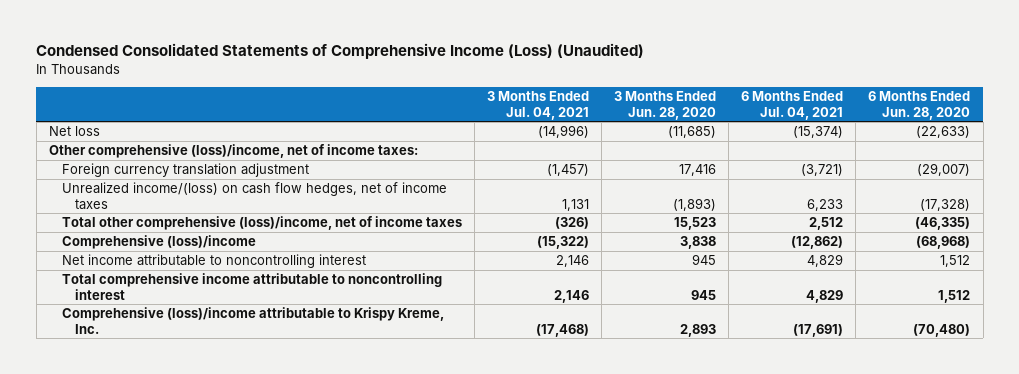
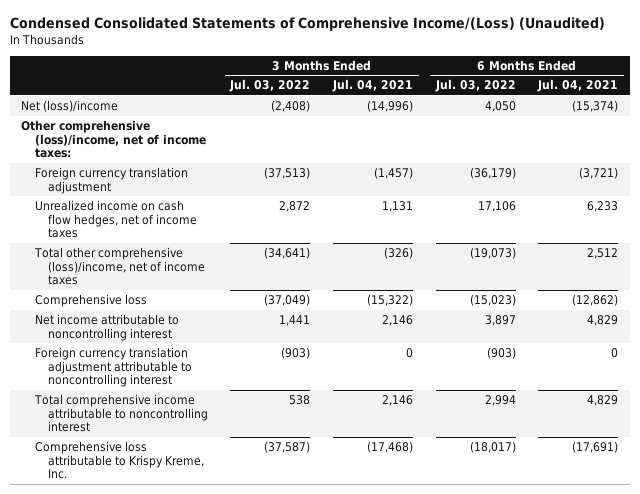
- Condensed Consolidated Statements of Comprehensive Income (Loss) (Unaudited)
+ Condensed Consolidated Statements of Comprehensive Income/(Loss) (Unaudited)
- | 3 Months Ended Jul. 04, 2021 | 3 Months Ended Jun. 28, 2020 | 6 Months Ended Jul. 04, 2021 | 6 Months Ended Jun. 28, 2020
+ | 3 Months Ended Jul. 03, 2022 | 3 Months Ended Jul. 04, 2021 | 6 Months Ended Jul. 03, 2022 | 6 Months Ended Jul. 04, 2021
- Net loss | (14,996) | (11,685) | (15,374) | (22,633)
+ Net (loss)/income | (2,408) | (14,996) | 4,050 | (15,374)
- Unrealized income/(loss) on cash flow hedges, net of income taxes | 1,131 | (1,893) | 6,233 | (17,328)
+ Unrealized income on cash flow hedges, net of income taxes | 2,872 | 1,131 | 17,106 | 6,233
- Comprehensive (loss)/income | (15,322) | 3,838 | (12,862) | (68,968)
+ Comprehensive loss | (37,049) | (15,322) | (15,023) | (12,862)
+ Foreign currency translation adjustment attributable to noncontrolling interest | (903) | 0 | (903) | 0
- Comprehensive (loss)/income attributable to Krispy Kreme, Inc. | (17,468) | 2,893 | (17,691) | (70,480)
+ Comprehensive loss attributable to Krispy Kreme, Inc. | (37,587) | (17,468) | (18,017) | (17,691)

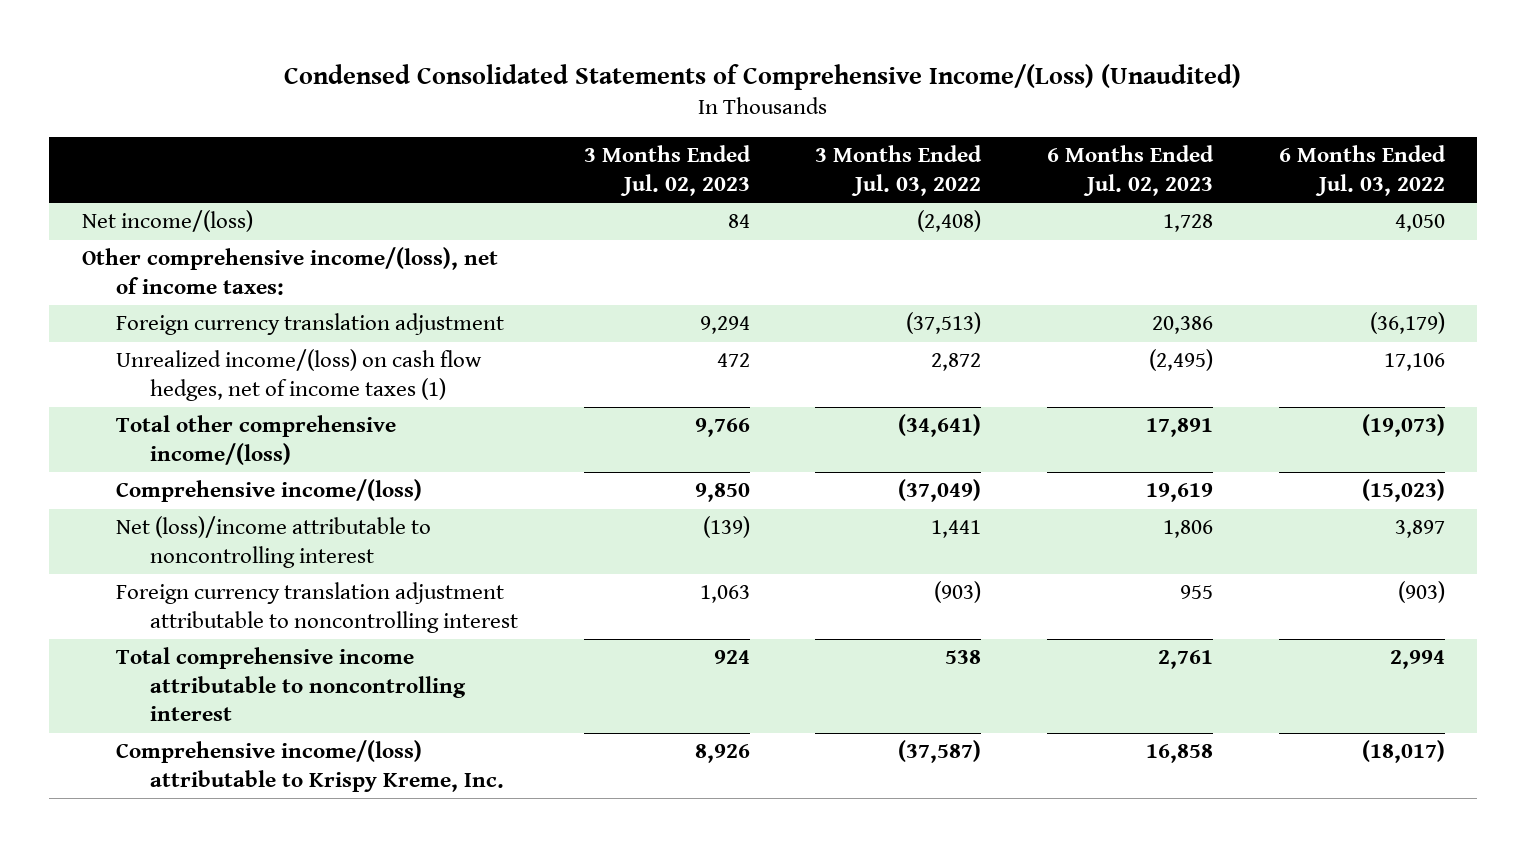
- | 3 Months Ended Jul. 03, 2022 | 3 Months Ended Jul. 04, 2021 | 6 Months Ended Jul. 03, 2022 | 6 Months Ended Jul. 04, 2021
+ | 3 Months Ended Jul. 02, 2023 | 3 Months Ended Jul. 03, 2022 | 6 Months Ended Jul. 02, 2023 | 6 Months Ended Jul. 03, 2022
- Net (loss)/income | (2,408) | (14,996) | 4,050 | (15,374)
- Other comprehensive (loss)/income, net of income taxes:
+ Net income/(loss) | 84 | (2,408) | 1,728 | 4,050
+ Other comprehensive income/(loss), net of income taxes:
- Unrealized income on cash flow hedges, net of income taxes | 2,872 | 1,131 | 17,106 | 6,233
- Total other comprehensive (loss)/income, net of income taxes | (34,641) | (326) | (19,073) | 2,512
- Comprehensive loss | (37,049) | (15,322) | (15,023) | (12,862)
- Net income attributable to noncontrolling interest | 1,441 | 2,146 | 3,897 | 4,829
+ Unrealized income/(loss) on cash flow hedges, net of income taxes (1) | 472 | 2,872 | (2,495) | 17,106
+ Total other comprehensive income/(loss) | 9,766 | (34,641) | 17,891 | (19,073)
+ Comprehensive income/(loss) | 9,850 | (37,049) | 19,619 | (15,023)
+ Net (loss)/income attributable to noncontrolling interest | (139) | 1,441 | 1,806 | 3,897
- Comprehensive loss attributable to Krispy Kreme, Inc. | (37,587) | (17,468) | (18,017) | (17,691)
+ Comprehensive income/(loss) attributable to Krispy Kreme, Inc. | 8,926 | (37,587) | 16,858 | (18,017)

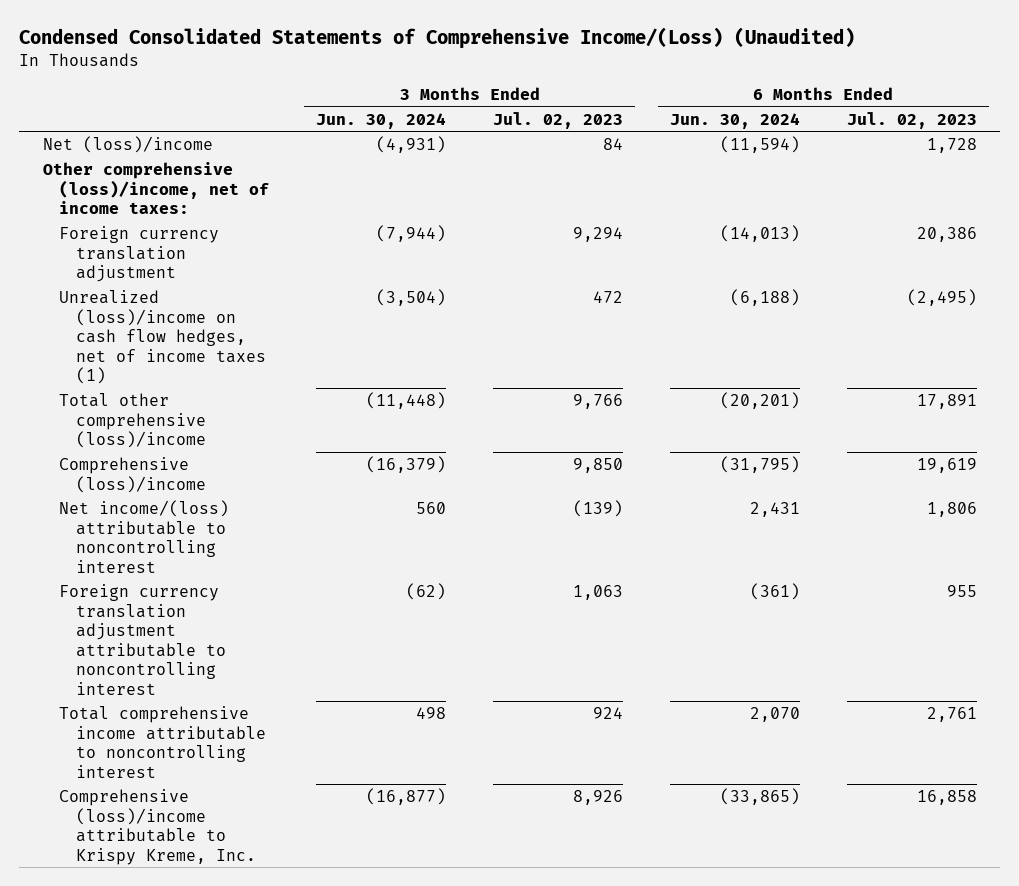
- | 3 Months Ended Jul. 02, 2023 | 3 Months Ended Jul. 03, 2022 | 6 Months Ended Jul. 02, 2023 | 6 Months Ended Jul. 03, 2022
+ | 3 Months Ended Jun. 30, 2024 | 3 Months Ended Jul. 02, 2023 | 6 Months Ended Jun. 30, 2024 | 6 Months Ended Jul. 02, 2023
- Net income/(loss) | 84 | (2,408) | 1,728 | 4,050
- Other comprehensive income/(loss), net of income taxes:
+ Net (loss)/income | (4,931) | 84 | (11,594) | 1,728
+ Other comprehensive (loss)/income, net of income taxes:
- Unrealized income/(loss) on cash flow hedges, net of income taxes (1) | 472 | 2,872 | (2,495) | 17,106
- Total other comprehensive income/(loss) | 9,766 | (34,641) | 17,891 | (19,073)
- Comprehensive income/(loss) | 9,850 | (37,049) | 19,619 | (15,023)
- Net (loss)/income attributable to noncontrolling interest | (139) | 1,441 | 1,806 | 3,897
+ Unrealized (loss)/income on cash flow hedges, net of income taxes (1) | (3,504) | 472 | (6,188) | (2,495)
+ Total other comprehensive (loss)/income | (11,448) | 9,766 | (20,201) | 17,891
+ Comprehensive (loss)/income | (16,379) | 9,850 | (31,795) | 19,619
+ Net income/(loss) attributable to noncontrolling interest | 560 | (139) | 2,431 | 1,806
- Comprehensive income/(loss) attributable to Krispy Kreme, Inc. | 8,926 | (37,587) | 16,858 | (18,017)
+ Comprehensive (loss)/income attributable to Krispy Kreme, Inc. | (16,877) | 8,926 | (33,865) | 16,858

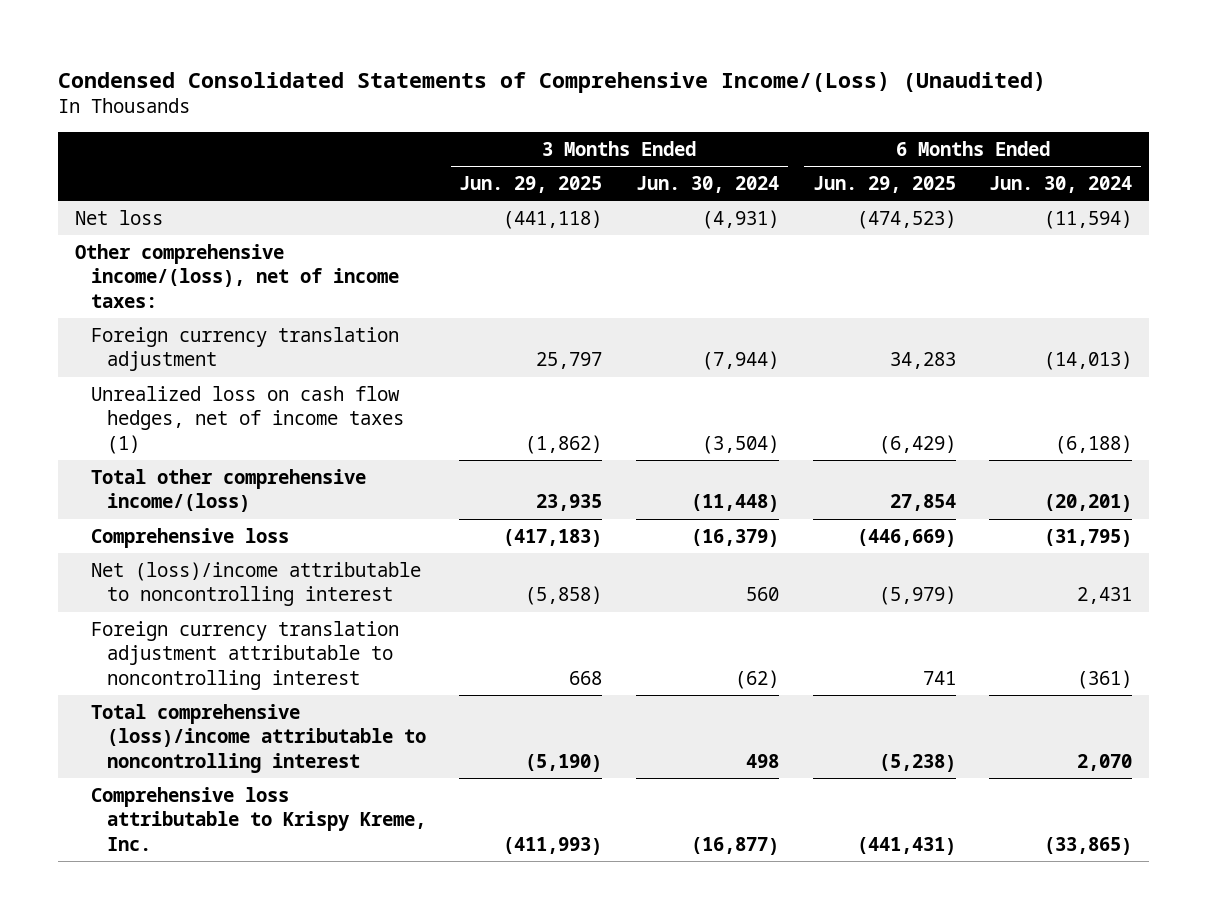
- | 3 Months Ended Jun. 30, 2024 | 3 Months Ended Jul. 02, 2023 | 6 Months Ended Jun. 30, 2024 | 6 Months Ended Jul. 02, 2023
+ | 3 Months Ended Jun. 29, 2025 | 3 Months Ended Jun. 30, 2024 | 6 Months Ended Jun. 29, 2025 | 6 Months Ended Jun. 30, 2024
- Net (loss)/income | (4,931) | 84 | (11,594) | 1,728
- Other comprehensive (loss)/income, net of income taxes:
+ Net loss | (441,118) | (4,931) | (474,523) | (11,594)
+ Other comprehensive income/(loss), net of income taxes:
- Unrealized (loss)/income on cash flow hedges, net of income taxes (1) | (3,504) | 472 | (6,188) | (2,495)
- Total other comprehensive (loss)/income | (11,448) | 9,766 | (20,201) | 17,891
- Comprehensive (loss)/income | (16,379) | 9,850 | (31,795) | 19,619
- Net income/(loss) attributable to noncontrolling interest | 560 | (139) | 2,431 | 1,806
+ Unrealized loss on cash flow hedges, net of income taxes (1) | (1,862) | (3,504) | (6,429) | (6,188)
+ Total other comprehensive income/(loss) | 23,935 | (11,448) | 27,854 | (20,201)
+ Comprehensive loss | (417,183) | (16,379) | (446,669) | (31,795)
+ Net (loss)/income attributable to noncontrolling interest | (5,858) | 560 | (5,979) | 2,431
- Total comprehensive income attributable to noncontrolling interest | 498 | 924 | 2,070 | 2,761
- Comprehensive (loss)/income attributable to Krispy Kreme, Inc. | (16,877) | 8,926 | (33,865) | 16,858
+ Total comprehensive (loss)/income attributable to noncontrolling interest | (5,190) | 498 | (5,238) | 2,070
+ Comprehensive loss attributable to Krispy Kreme, Inc. | (411,993) | (16,877) | (441,431) | (33,865)

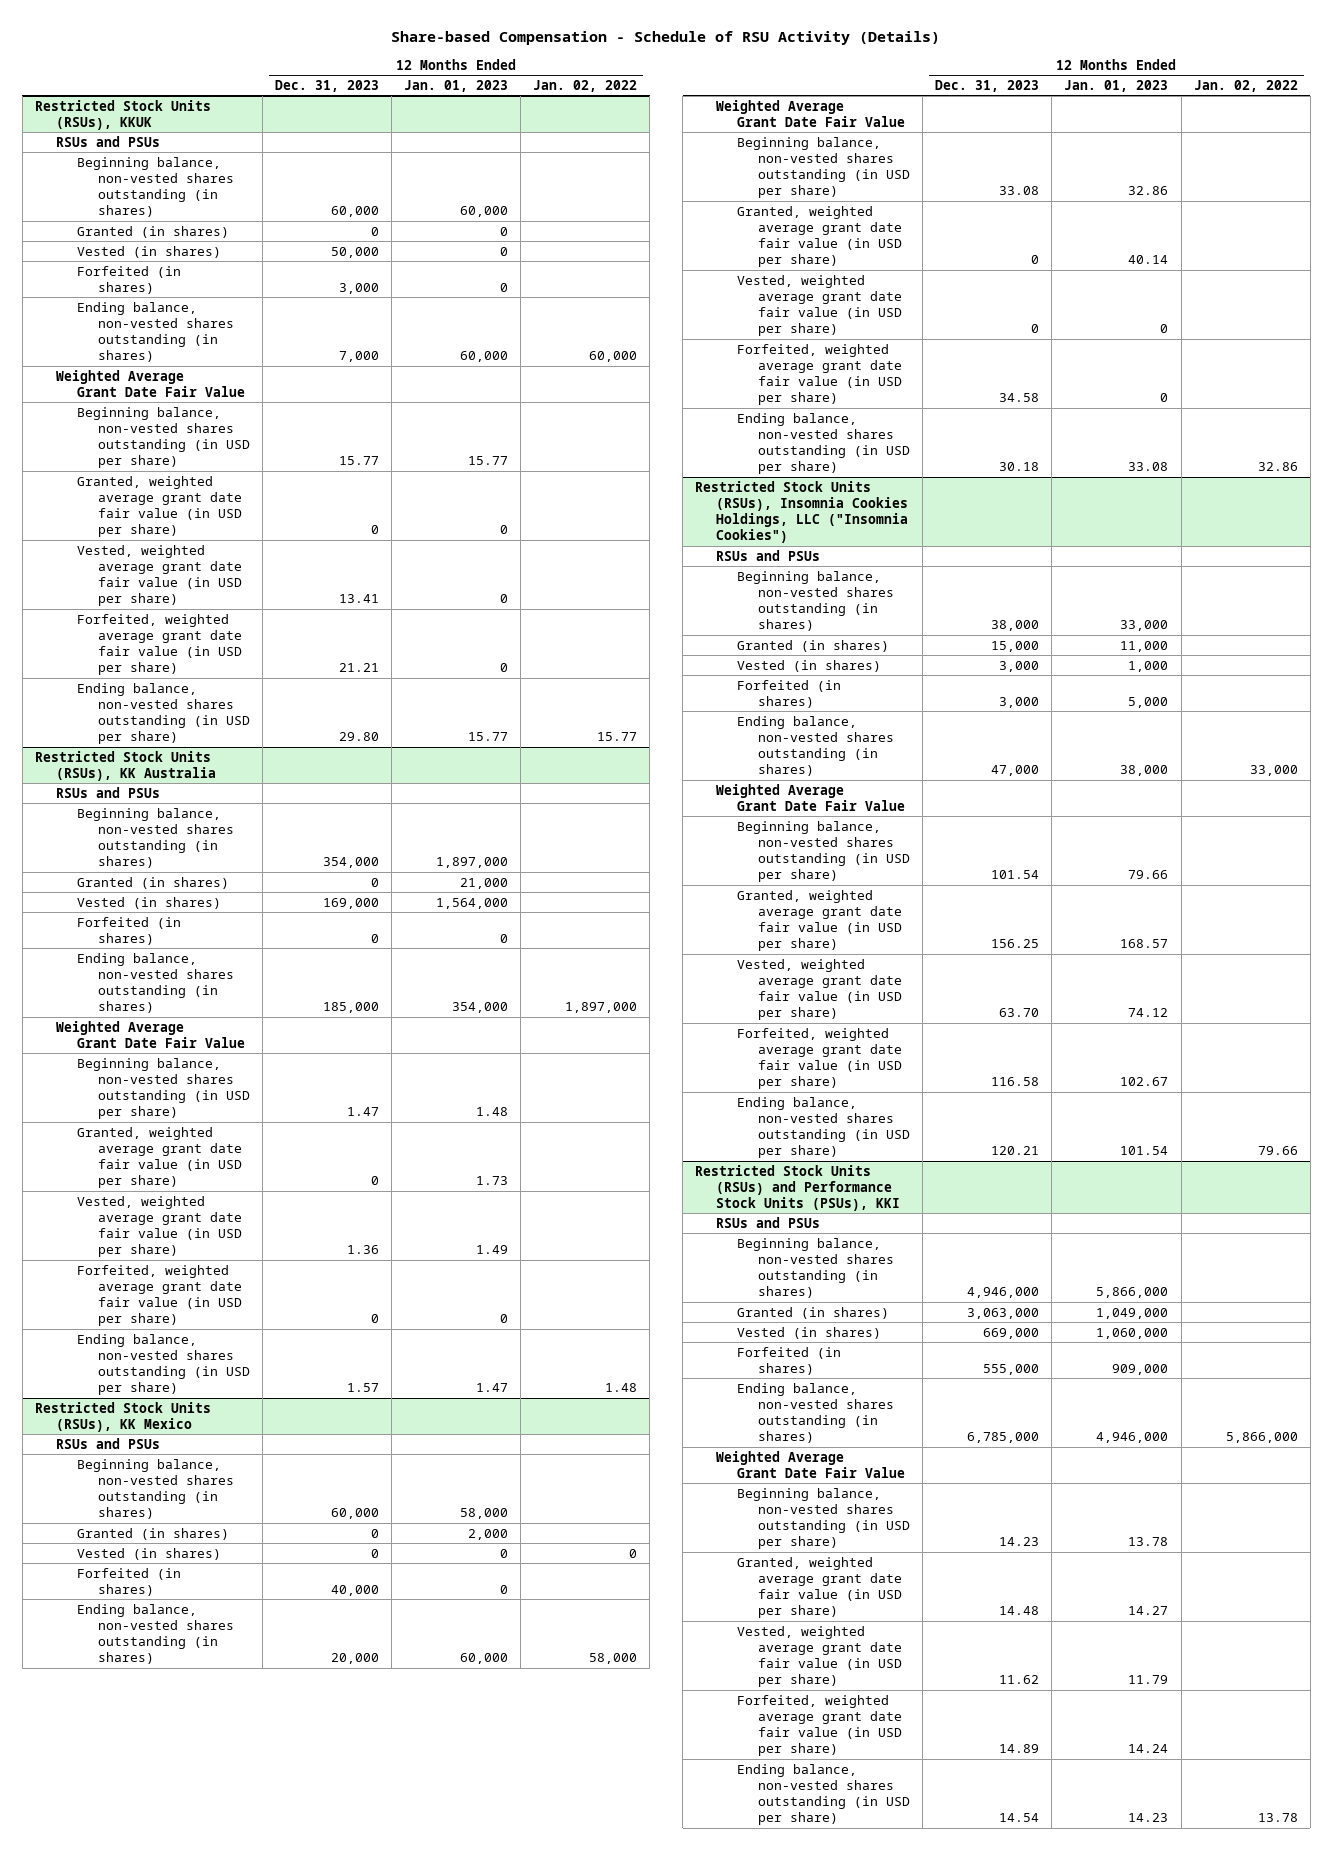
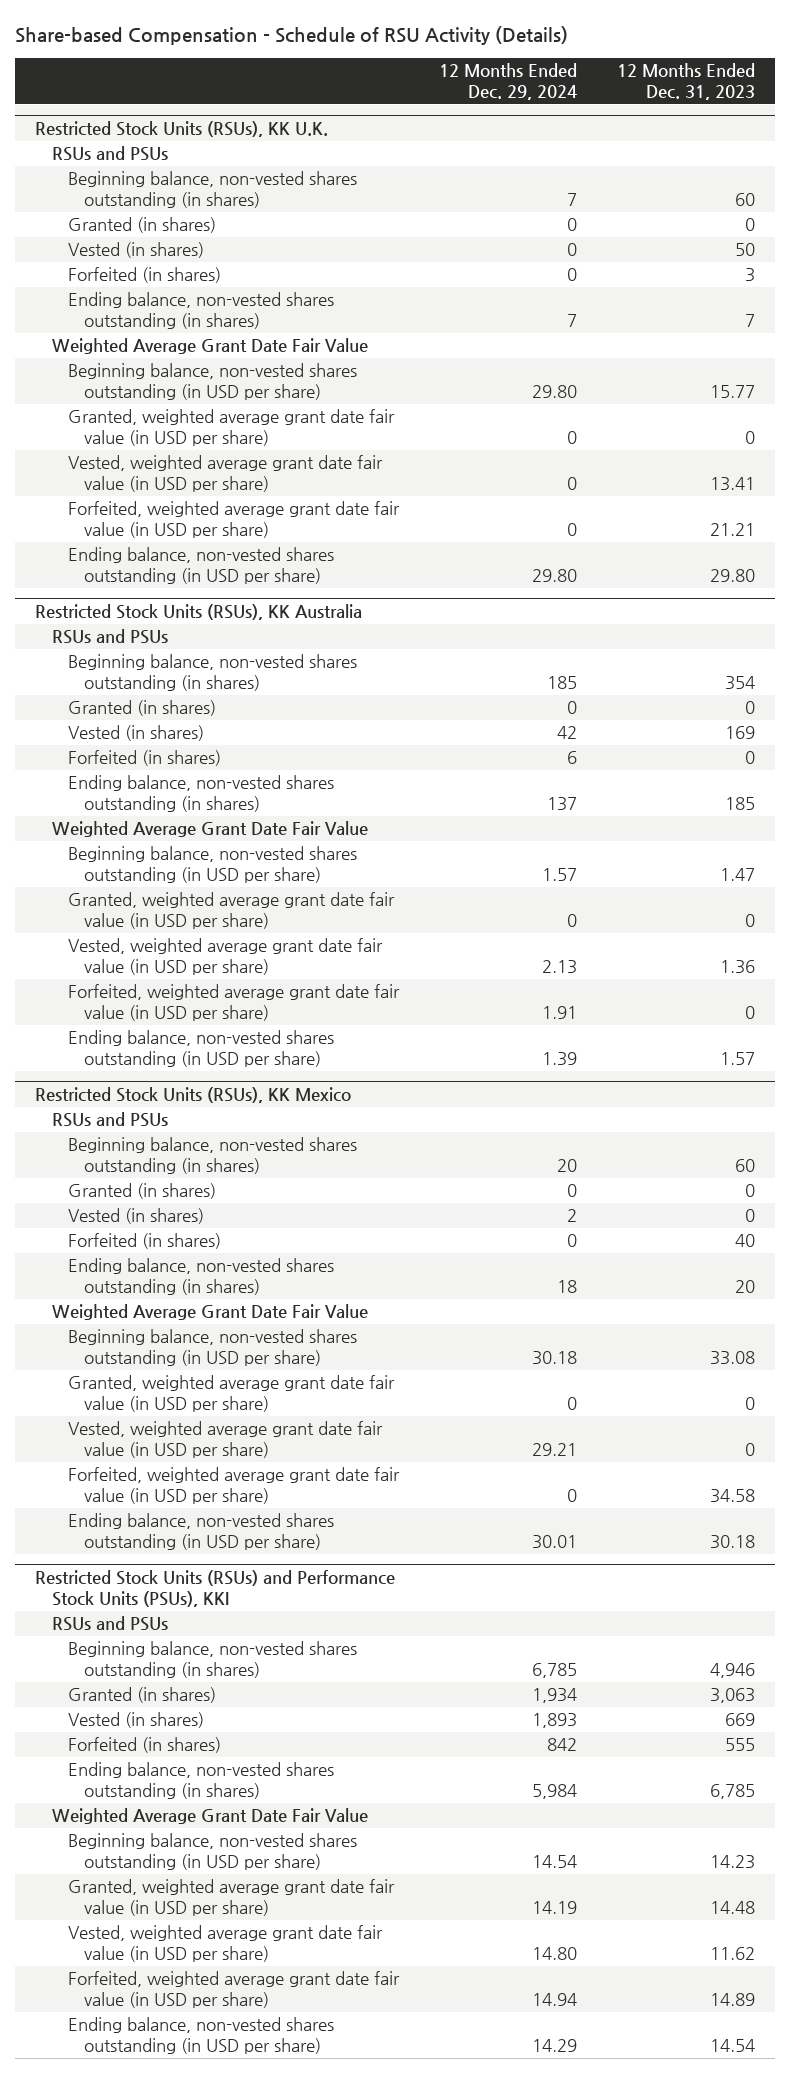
- | 12 Months Ended Dec. 31, 2023 | 12 Months Ended Jan. 01, 2023 | 12 Months Ended Jan. 02, 2022
+ | 12 Months Ended Dec. 29, 2024 | 12 Months Ended Dec. 31, 2023
- Restricted Stock Units (RSUs), KKUK
+ Restricted Stock Units (RSUs), KK U.K.
- Beginning balance, non-vested shares outstanding (in shares) | 60,000 | 60,000 |
+ Beginning balance, non-vested shares outstanding (in shares) | 7 | 60
- Vested (in shares) | 50,000 | 0 |
- Forfeited (in shares) | 3,000 | 0 |
- Ending balance, non-vested shares outstanding (in shares) | 7,000 | 60,000 | 60,000
+ Vested (in shares) | 0 | 50
+ Forfeited (in shares) | 0 | 3
+ Ending balance, non-vested shares outstanding (in shares) | 7 | 7
@ Restricted Stock Units (RSUs), KK Australia
- Beginning balance, non-vested shares outstanding (in shares) | 354,000 | 1,897,000 |
+ Beginning balance, non-vested shares outstanding (in shares) | 185 | 354
- Vested (in shares) | 169,000 | 1,564,000 |
+ Vested (in shares) | 42 | 169
- Ending balance, non-vested shares outstanding (in shares) | 185,000 | 354,000 | 1,897,000
+ Ending balance, non-vested shares outstanding (in shares) | 137 | 185
@ Restricted Stock Units (RSUs), KK Mexico
- Beginning balance, non-vested shares outstanding (in shares) | 60,000 | 58,000 |
+ Beginning balance, non-vested shares outstanding (in shares) | 20 | 60
- Forfeited (in shares) | 40,000 | 0 |
- Ending balance, non-vested shares outstanding (in shares) | 20,000 | 60,000 | 58,000
+ Forfeited (in shares) | 0 | 40
+ Ending balance, non-vested shares outstanding (in shares) | 18 | 20
- Restricted Stock Units (RSUs), Insomnia Cookies Holdings, LLC ("Insomnia Cookies")
- RSUs and PSUs
- Beginning balance, non-vested shares outstanding (in shares) | 38,000 | 33,000 |
- Granted (in shares) | 15,000 | 11,000 |
- Vested (in shares) | 3,000 | 1,000 |
- Forfeited (in shares) | 3,000 | 5,000 |
- Ending balance, non-vested shares outstanding (in shares) | 47,000 | 38,000 | 33,000
- Weighted Average Grant Date Fair Value
- Beginning balance, non-vested shares outstanding (in USD per share) | 101.54 | 79.66 |
- Granted, weighted average grant date fair value (in USD per share) | 156.25 | 168.57 |
- Vested, weighted average grant date fair value (in USD per share) | 63.70 | 74.12 |
- Forfeited, weighted average grant date fair value (in USD per share) | 116.58 | 102.67 |
- Ending balance, non-vested shares outstanding (in USD per share) | 120.21 | 101.54 | 79.66
@ Restricted Stock Units (RSUs) and Performance Stock Units (PSUs), KKI
- Beginning balance, non-vested shares outstanding (in shares) | 4,946,000 | 5,866,000 |
- Granted (in shares) | 3,063,000 | 1,049,000 |
- Vested (in shares) | 669,000 | 1,060,000 |
- Forfeited (in shares) | 555,000 | 909,000 |
- Ending balance, non-vested shares outstanding (in shares) | 6,785,000 | 4,946,000 | 5,866,000
+ Beginning balance, non-vested shares outstanding (in shares) | 6,785 | 4,946
+ Granted (in shares) | 1,934 | 3,063
+ Vested (in shares) | 1,893 | 669
+ Forfeited (in shares) | 842 | 555
+ Ending balance, non-vested shares outstanding (in shares) | 5,984 | 6,785

